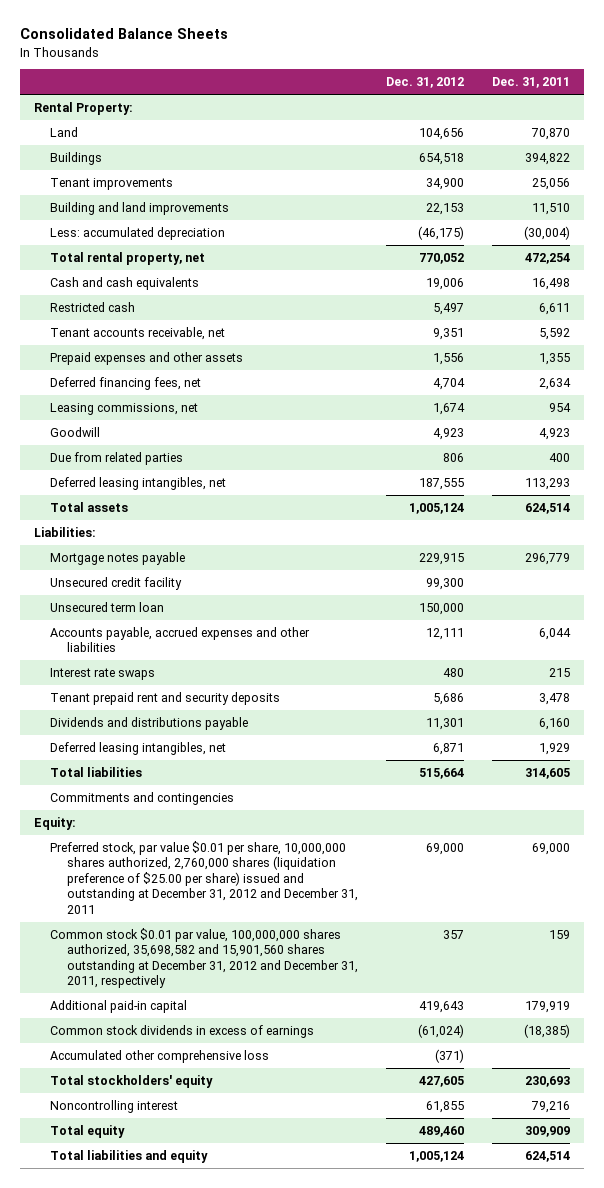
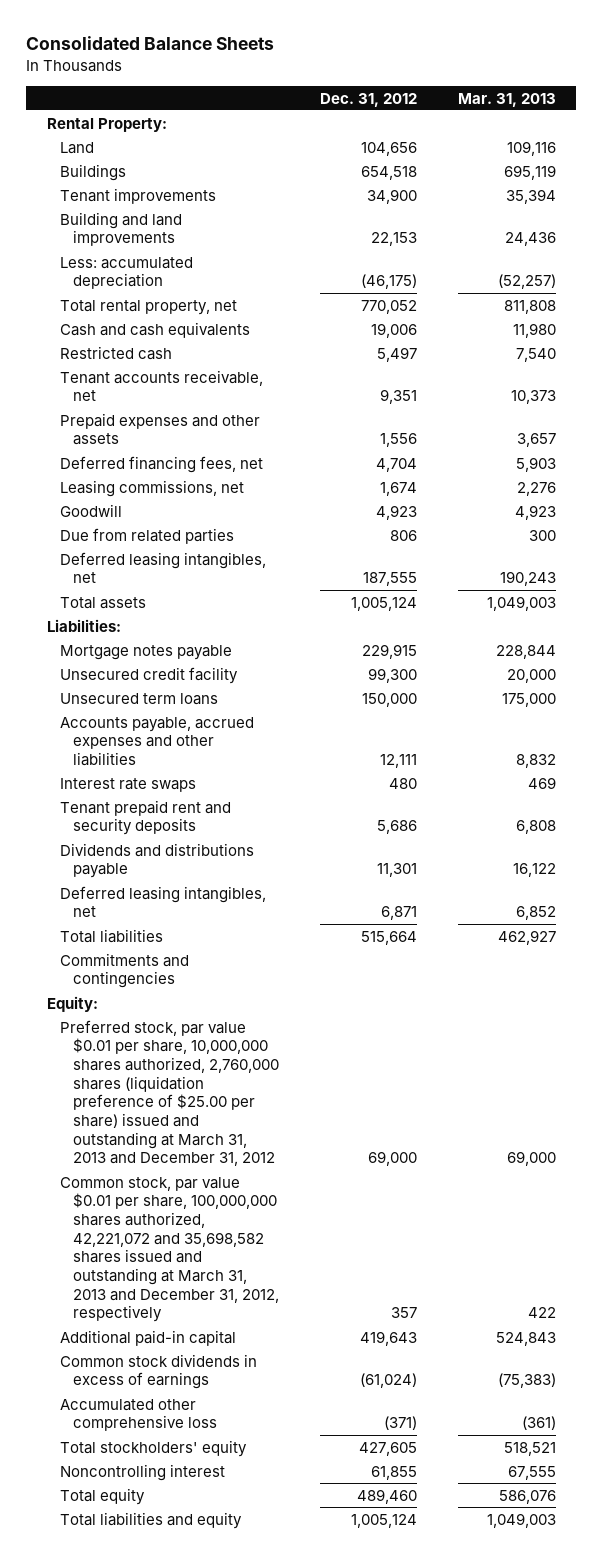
- | Dec. 31, 2012 | Dec. 31, 2011
+ | Dec. 31, 2012 | Mar. 31, 2013
- Unsecured term loan | 150,000 |
+ Unsecured term loans | 150,000 | 175,000
- Preferred stock, par value $0.01 per share, 10,000,000 shares authorized, 2,760,000 shares (liquidation preference of $25.00 per share) issued and outstanding at December 31, 2012 and December 31, 2011 | 69,000 | 69,000
- Common stock $0.01 par value, 100,000,000 shares authorized, 35,698,582 and 15,901,560 shares outstanding at December 31, 2012 and December 31, 2011, respectively | 357 | 159
+ Preferred stock, par value $0.01 per share, 10,000,000 shares authorized, 2,760,000 shares (liquidation preference of $25.00 per share) issued and outstanding at March 31, 2013 and December 31, 2012 | 69,000 | 69,000
+ Common stock, par value $0.01 per share, 100,000,000 shares authorized, 42,221,072 and 35,698,582 shares issued and outstanding at March 31, 2013 and December 31, 2012, respectively | 357 | 422

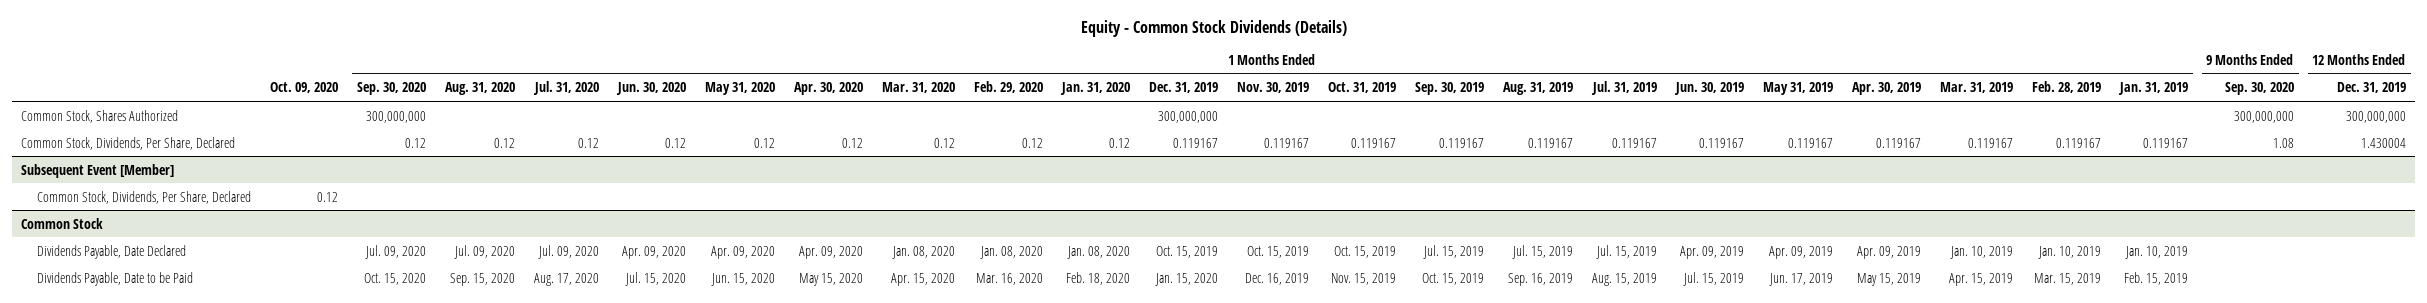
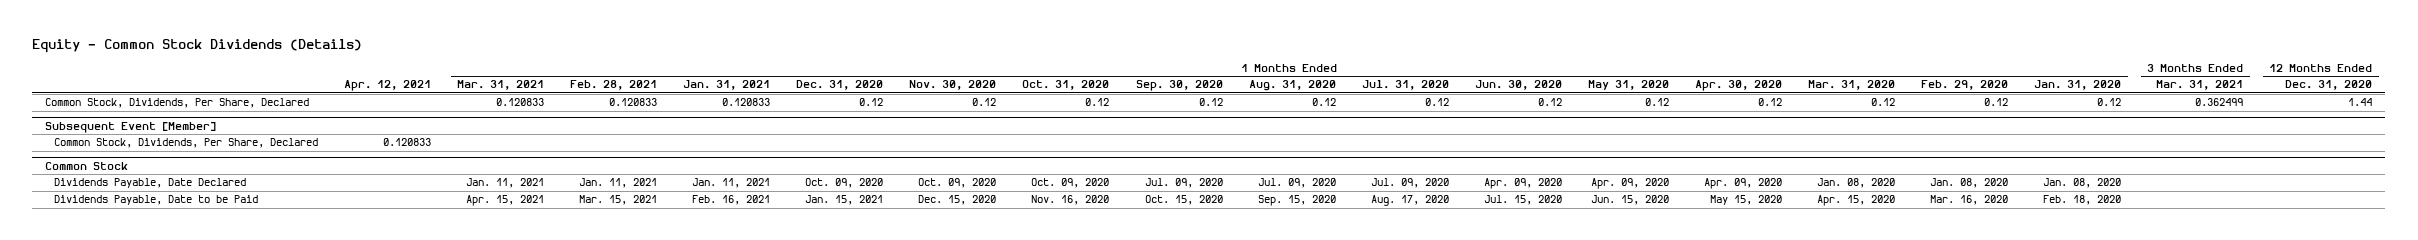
- | Oct. 09, 2020 | 1 Months Ended Sep. 30, 2020 | 1 Months Ended Aug. 31, 2020 | 1 Months Ended Jul. 31, 2020 | 1 Months Ended Jun. 30, 2020 | 1 Months Ended May 31, 2020 | 1 Months Ended Apr. 30, 2020 | 1 Months Ended Mar. 31, 2020 | 1 Months Ended Feb. 29, 2020 | 1 Months Ended Jan. 31, 2020 | 1 Months Ended Dec. 31, 2019 | 1 Months Ended Nov. 30, 2019 | 1 Months Ended Oct. 31, 2019 | 1 Months Ended Sep. 30, 2019 | 1 Months Ended Aug. 31, 2019 | 1 Months Ended Jul. 31, 2019 | 1 Months Ended Jun. 30, 2019 | 1 Months Ended May 31, 2019 | 1 Months Ended Apr. 30, 2019 | 1 Months Ended Mar. 31, 2019 | 1 Months Ended Feb. 28, 2019 | 1 Months Ended Jan. 31, 2019 | 9 Months Ended Sep. 30, 2020 | 12 Months Ended Dec. 31, 2019
+ | Apr. 12, 2021 | 1 Months Ended Mar. 31, 2021 | 1 Months Ended Feb. 28, 2021 | 1 Months Ended Jan. 31, 2021 | 1 Months Ended Dec. 31, 2020 | 1 Months Ended Nov. 30, 2020 | 1 Months Ended Oct. 31, 2020 | 1 Months Ended Sep. 30, 2020 | 1 Months Ended Aug. 31, 2020 | 1 Months Ended Jul. 31, 2020 | 1 Months Ended Jun. 30, 2020 | 1 Months Ended May 31, 2020 | 1 Months Ended Apr. 30, 2020 | 1 Months Ended Mar. 31, 2020 | 1 Months Ended Feb. 29, 2020 | 1 Months Ended Jan. 31, 2020 | 3 Months Ended Mar. 31, 2021 | 12 Months Ended Dec. 31, 2020
- Common Stock, Shares Authorized | | 300,000,000 | | | | | | | | | 300,000,000 | | | | | | | | | | | | 300,000,000 | 300,000,000

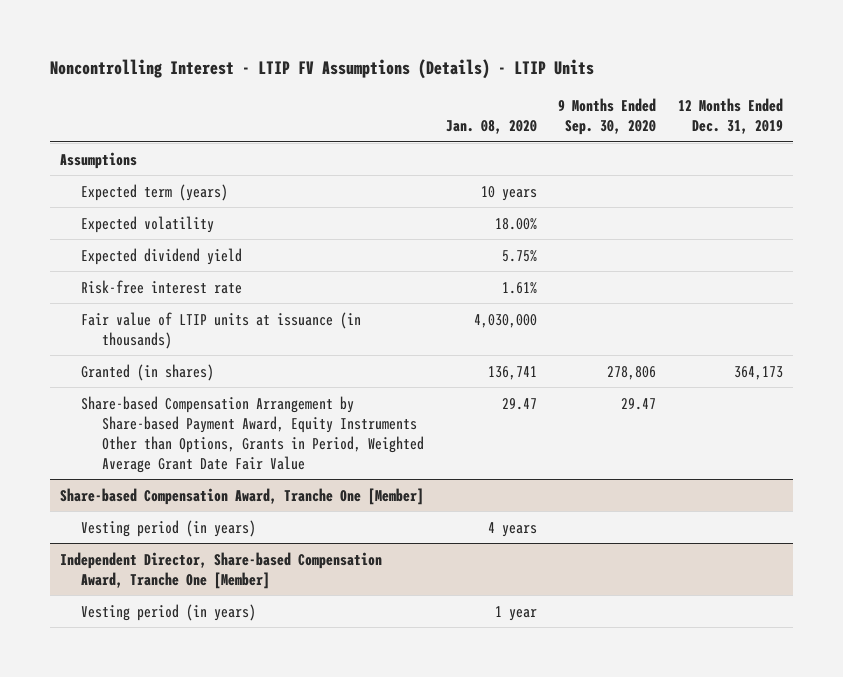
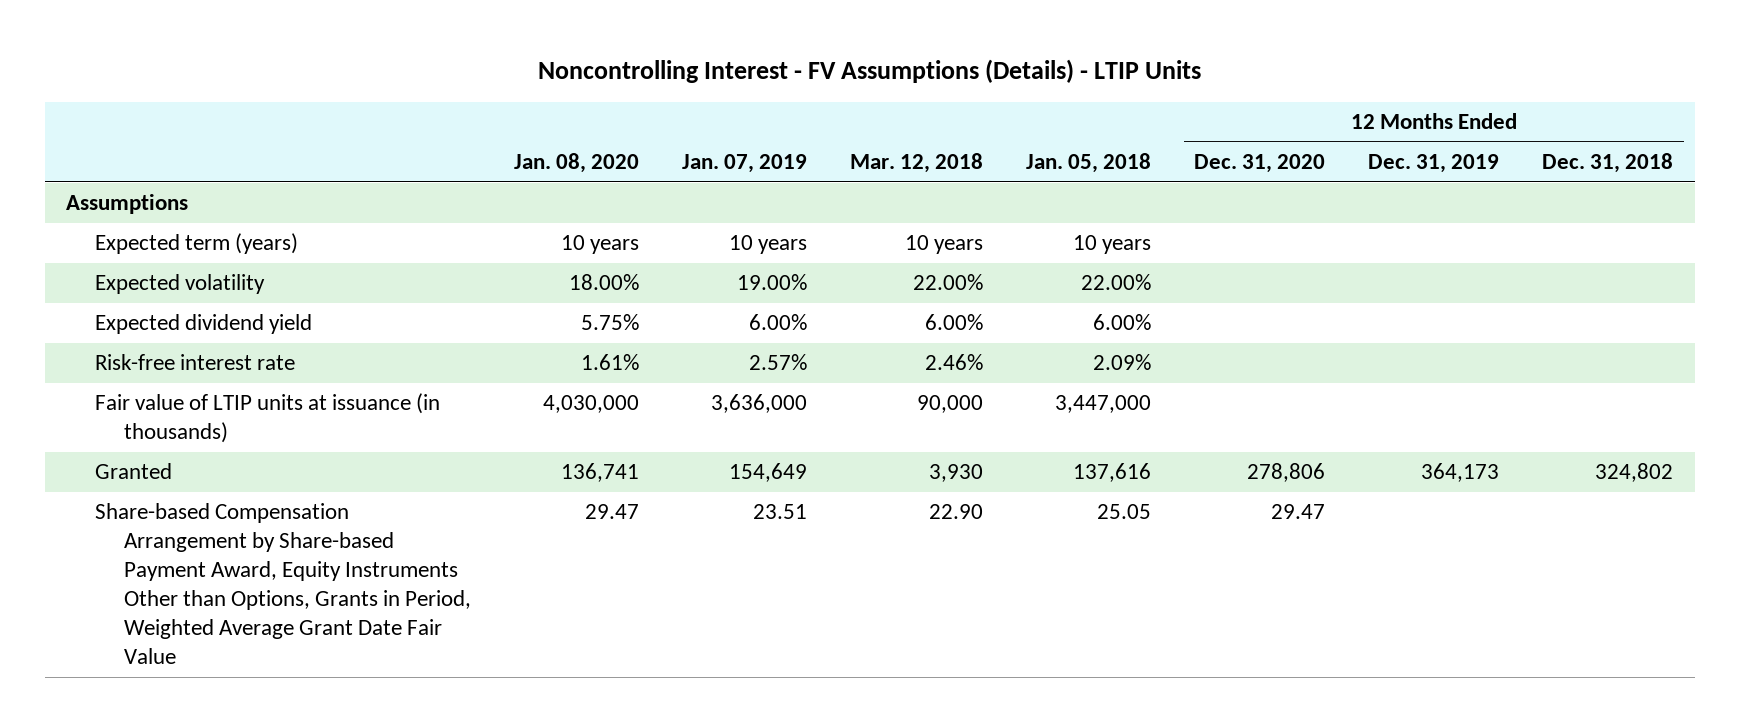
- Noncontrolling Interest - LTIP FV Assumptions (Details) - LTIP Units
+ Noncontrolling Interest - FV Assumptions (Details) - LTIP Units
- | Jan. 08, 2020 | 9 Months Ended Sep. 30, 2020 | 12 Months Ended Dec. 31, 2019
+ | Jan. 08, 2020 | Jan. 07, 2019 | Mar. 12, 2018 | Jan. 05, 2018 | 12 Months Ended Dec. 31, 2020 | 12 Months Ended Dec. 31, 2019 | 12 Months Ended Dec. 31, 2018
- Granted (in shares) | 136,741 | 278,806 | 364,173
+ Granted | 136,741 | 154,649 | 3,930 | 137,616 | 278,806 | 364,173 | 324,802
- Share-based Compensation Award, Tranche One [Member]
- Vesting period (in years) | 4 years | |
- Independent Director, Share-based Compensation Award, Tranche One [Member]
- Vesting period (in years) | 1 year | |

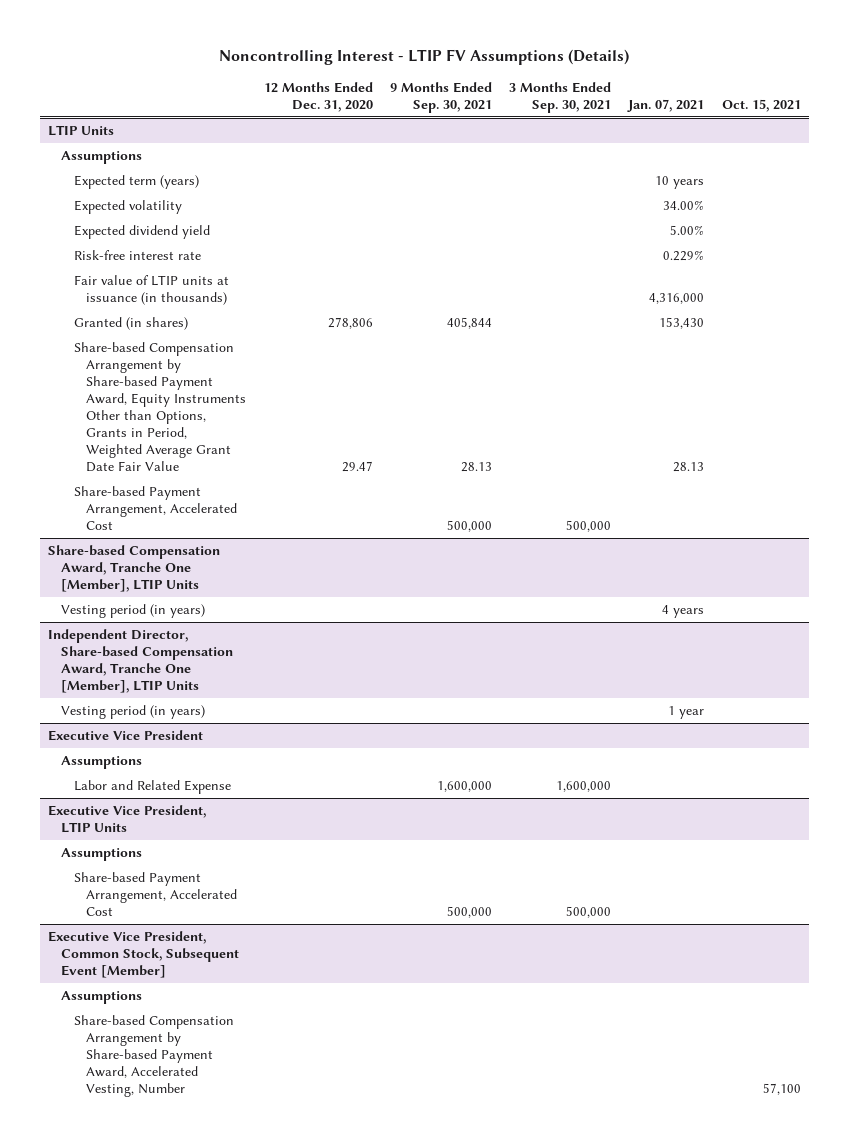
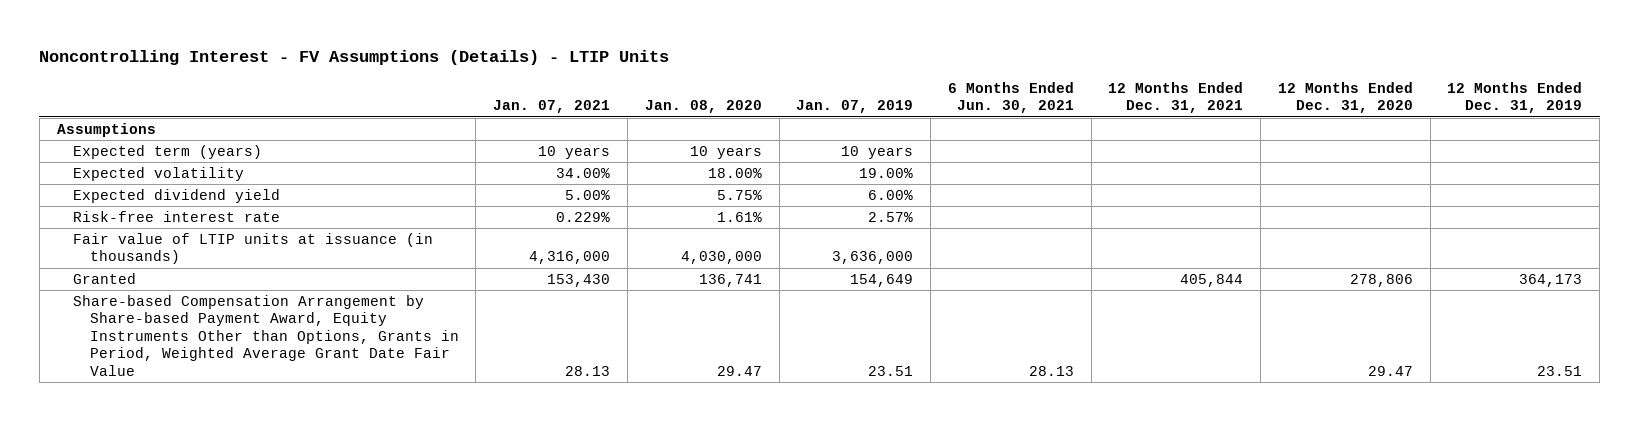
- Noncontrolling Interest - LTIP FV Assumptions (Details)
+ Noncontrolling Interest - FV Assumptions (Details) - LTIP Units
- | 12 Months Ended Dec. 31, 2020 | 9 Months Ended Sep. 30, 2021 | 3 Months Ended Sep. 30, 2021 | Jan. 07, 2021 | Oct. 15, 2021
+ | Jan. 07, 2021 | Jan. 08, 2020 | Jan. 07, 2019 | 6 Months Ended Jun. 30, 2021 | 12 Months Ended Dec. 31, 2021 | 12 Months Ended Dec. 31, 2020 | 12 Months Ended Dec. 31, 2019
- LTIP Units
- Granted (in shares) | 278,806 | 405,844 | | 153,430 |
+ Granted | 153,430 | 136,741 | 154,649 | | 405,844 | 278,806 | 364,173
- Share-based Payment Arrangement, Accelerated Cost | | 500,000 | 500,000 | |
- Share-based Compensation Award, Tranche One [Member], LTIP Units
- Vesting period (in years) | | | | 4 years |
- Independent Director, Share-based Compensation Award, Tranche One [Member], LTIP Units
- Vesting period (in years) | | | | 1 year |
- Executive Vice President
- Assumptions
- Labor and Related Expense | | 1,600,000 | 1,600,000 | |
- Executive Vice President, LTIP Units
- Assumptions
- Share-based Payment Arrangement, Accelerated Cost | | 500,000 | 500,000 | |
- Executive Vice President, Common Stock, Subsequent Event [Member]
- Assumptions
- Share-based Compensation Arrangement by Share-based Payment Award, Accelerated Vesting, Number | | | | | 57,100

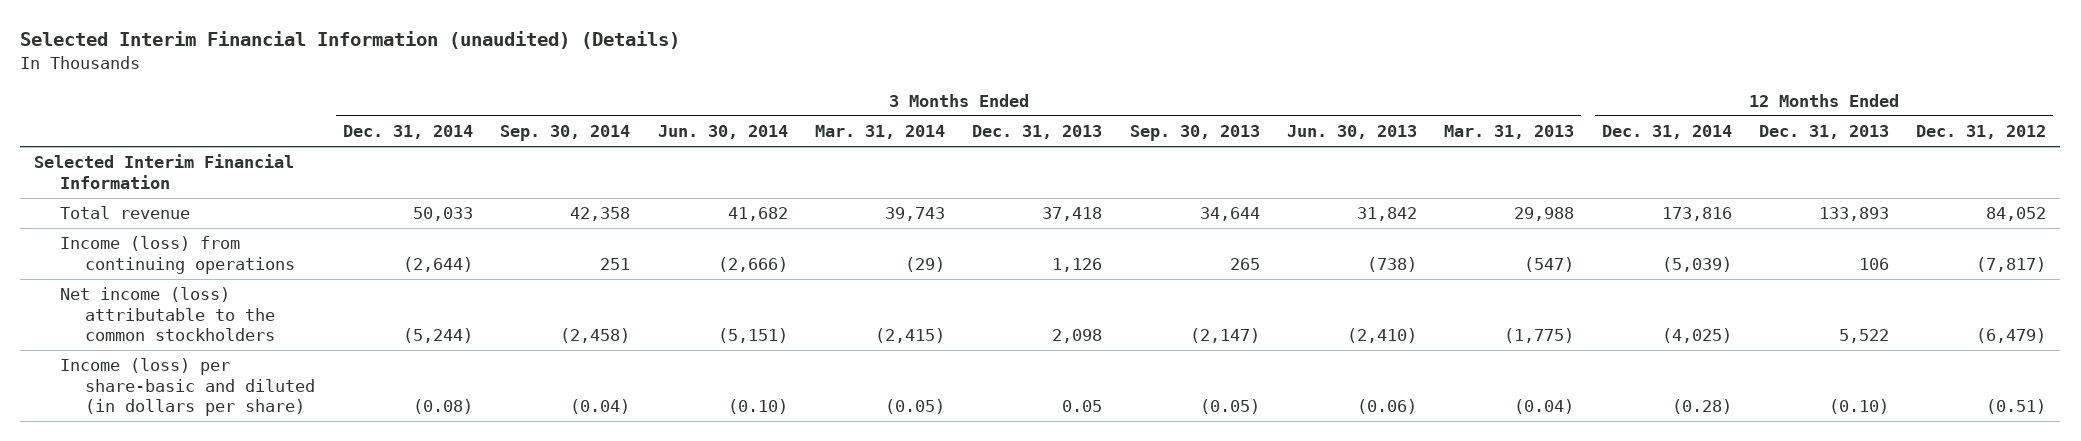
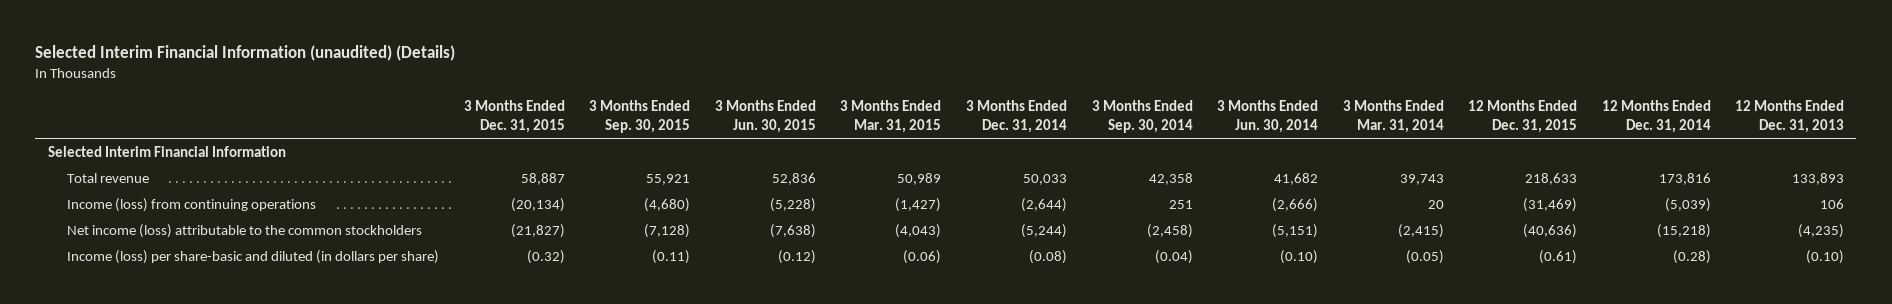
- | 3 Months Ended Dec. 31, 2014 | 3 Months Ended Sep. 30, 2014 | 3 Months Ended Jun. 30, 2014 | 3 Months Ended Mar. 31, 2014 | 3 Months Ended Dec. 31, 2013 | 3 Months Ended Sep. 30, 2013 | 3 Months Ended Jun. 30, 2013 | 3 Months Ended Mar. 31, 2013 | 12 Months Ended Dec. 31, 2014 | 12 Months Ended Dec. 31, 2013 | 12 Months Ended Dec. 31, 2012
+ | 3 Months Ended Dec. 31, 2015 | 3 Months Ended Sep. 30, 2015 | 3 Months Ended Jun. 30, 2015 | 3 Months Ended Mar. 31, 2015 | 3 Months Ended Dec. 31, 2014 | 3 Months Ended Sep. 30, 2014 | 3 Months Ended Jun. 30, 2014 | 3 Months Ended Mar. 31, 2014 | 12 Months Ended Dec. 31, 2015 | 12 Months Ended Dec. 31, 2014 | 12 Months Ended Dec. 31, 2013
- Income (loss) from continuing operations | (2,644) | 251 | (2,666) | (29) | 1,126 | 265 | (738) | (547) | (5,039) | 106 | (7,817)
- Net income (loss) attributable to the common stockholders | (5,244) | (2,458) | (5,151) | (2,415) | 2,098 | (2,147) | (2,410) | (1,775) | (4,025) | 5,522 | (6,479)
+ Income (loss) from continuing operations | (20,134) | (4,680) | (5,228) | (1,427) | (2,644) | 251 | (2,666) | 20 | (31,469) | (5,039) | 106
+ Net income (loss) attributable to the common stockholders | (21,827) | (7,128) | (7,638) | (4,043) | (5,244) | (2,458) | (5,151) | (2,415) | (40,636) | (15,218) | (4,235)

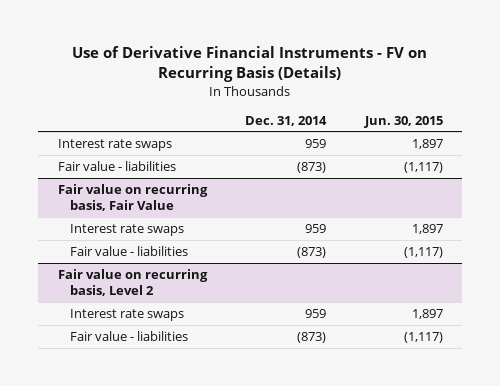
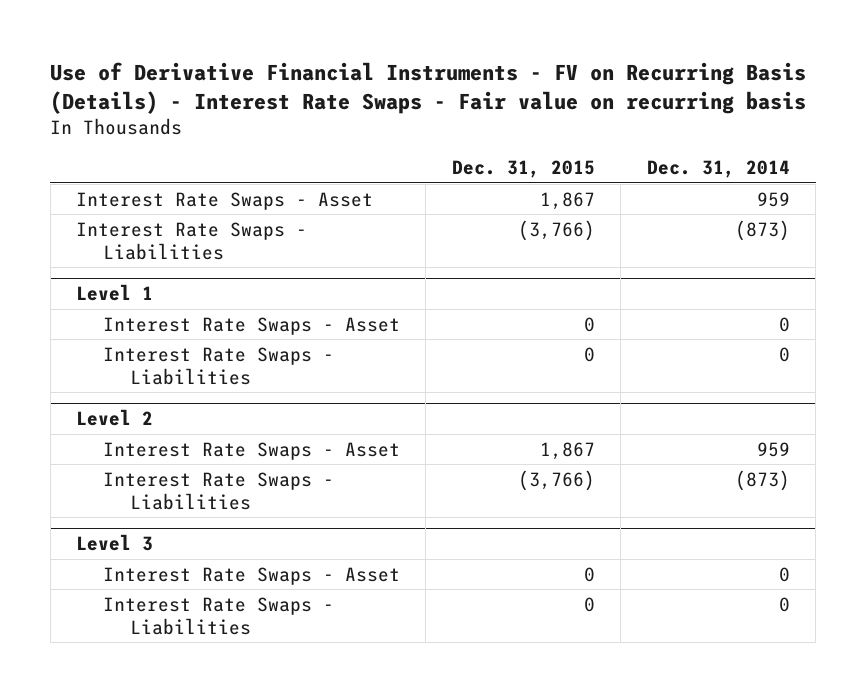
- Use of Derivative Financial Instruments - FV on Recurring Basis (Details)
+ Use of Derivative Financial Instruments - FV on Recurring Basis (Details) - Interest Rate Swaps - Fair value on recurring basis
- | Dec. 31, 2014 | Jun. 30, 2015
+ | Dec. 31, 2015 | Dec. 31, 2014
- Interest rate swaps | 959 | 1,897
- Fair value - liabilities | (873) | (1,117)
- Fair value on recurring basis, Fair Value
- Interest rate swaps | 959 | 1,897
- Fair value - liabilities | (873) | (1,117)
- Fair value on recurring basis, Level 2
- Interest rate swaps | 959 | 1,897
- Fair value - liabilities | (873) | (1,117)
+ Interest Rate Swaps - Asset | 1,867 | 959
+ Interest Rate Swaps - Liabilities | (3,766) | (873)
+ Level 1
+ Interest Rate Swaps - Asset | 0 | 0
+ Interest Rate Swaps - Liabilities | 0 | 0
+ Level 2
+ Interest Rate Swaps - Asset | 1,867 | 959
+ Interest Rate Swaps - Liabilities | (3,766) | (873)
+ Level 3
+ Interest Rate Swaps - Asset | 0 | 0
+ Interest Rate Swaps - Liabilities | 0 | 0

